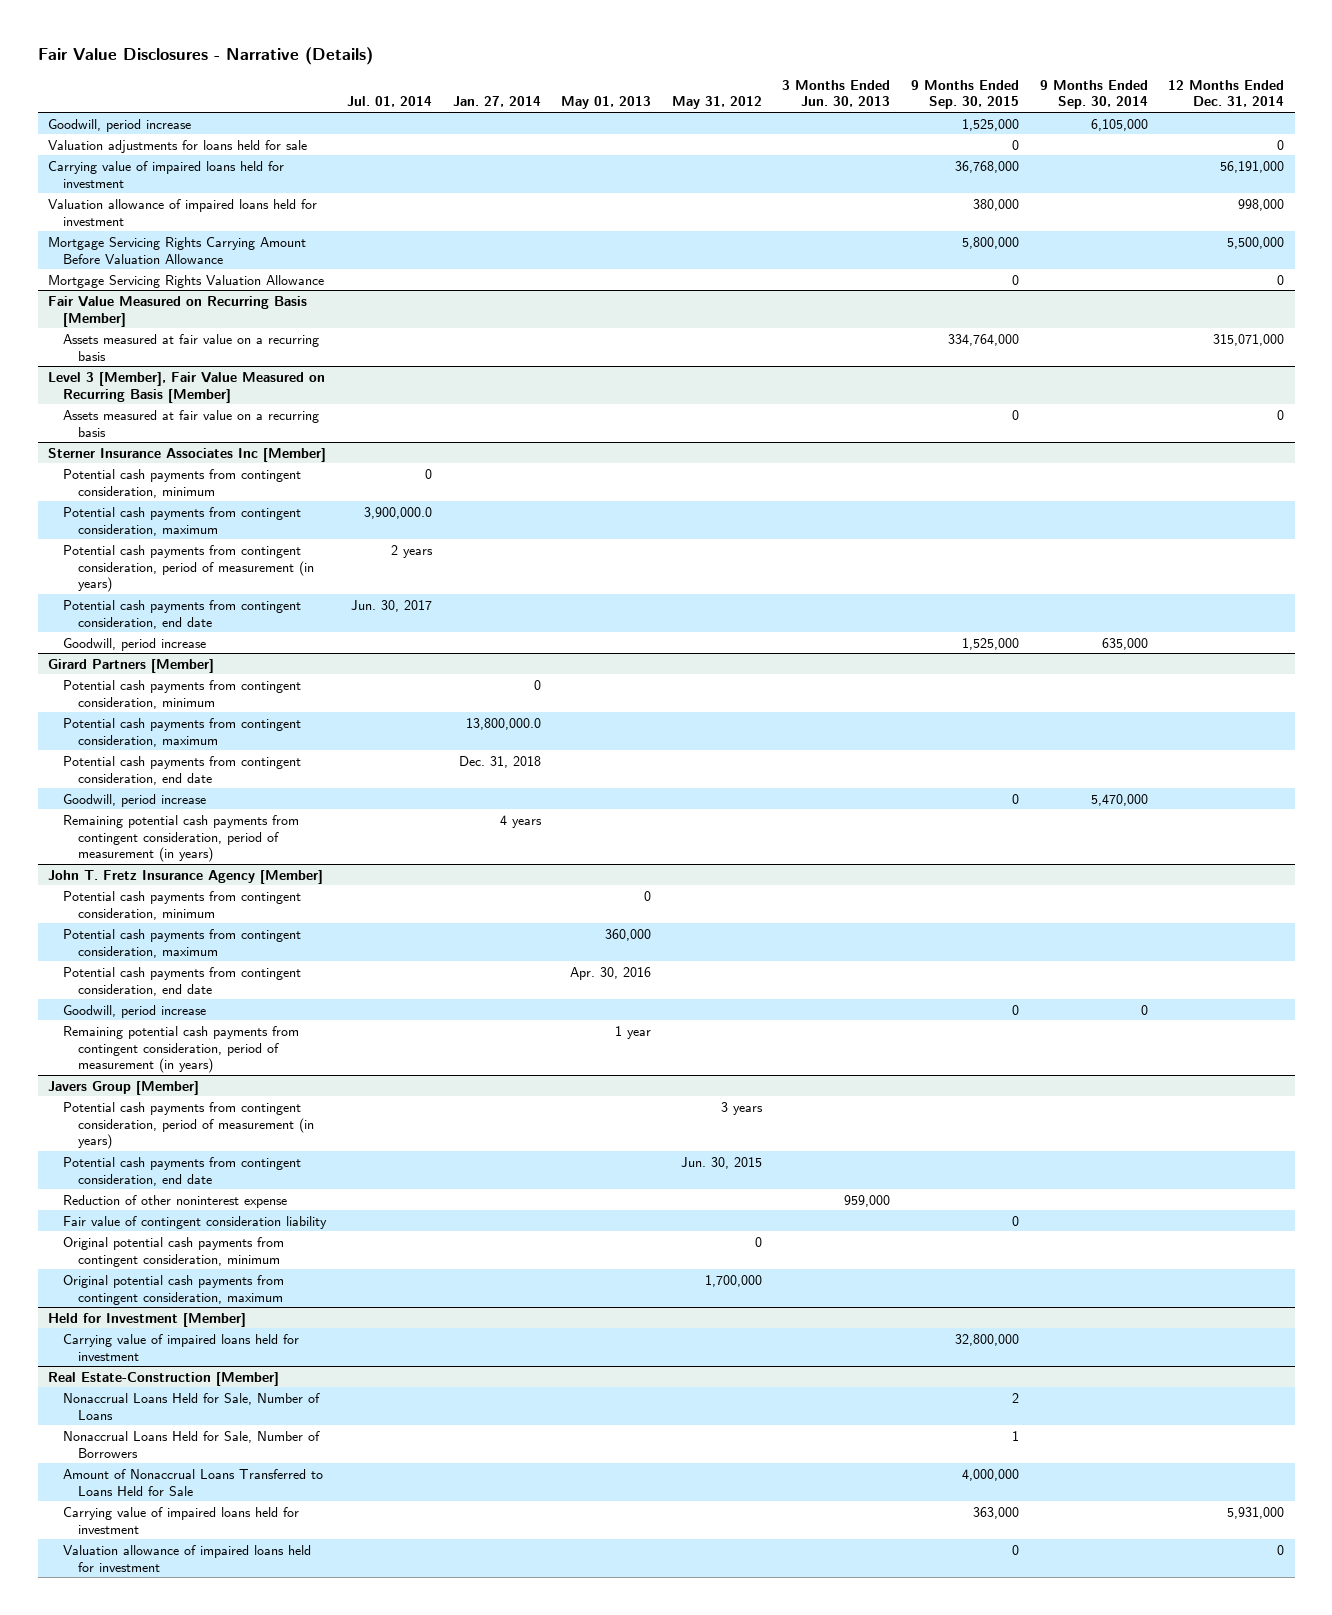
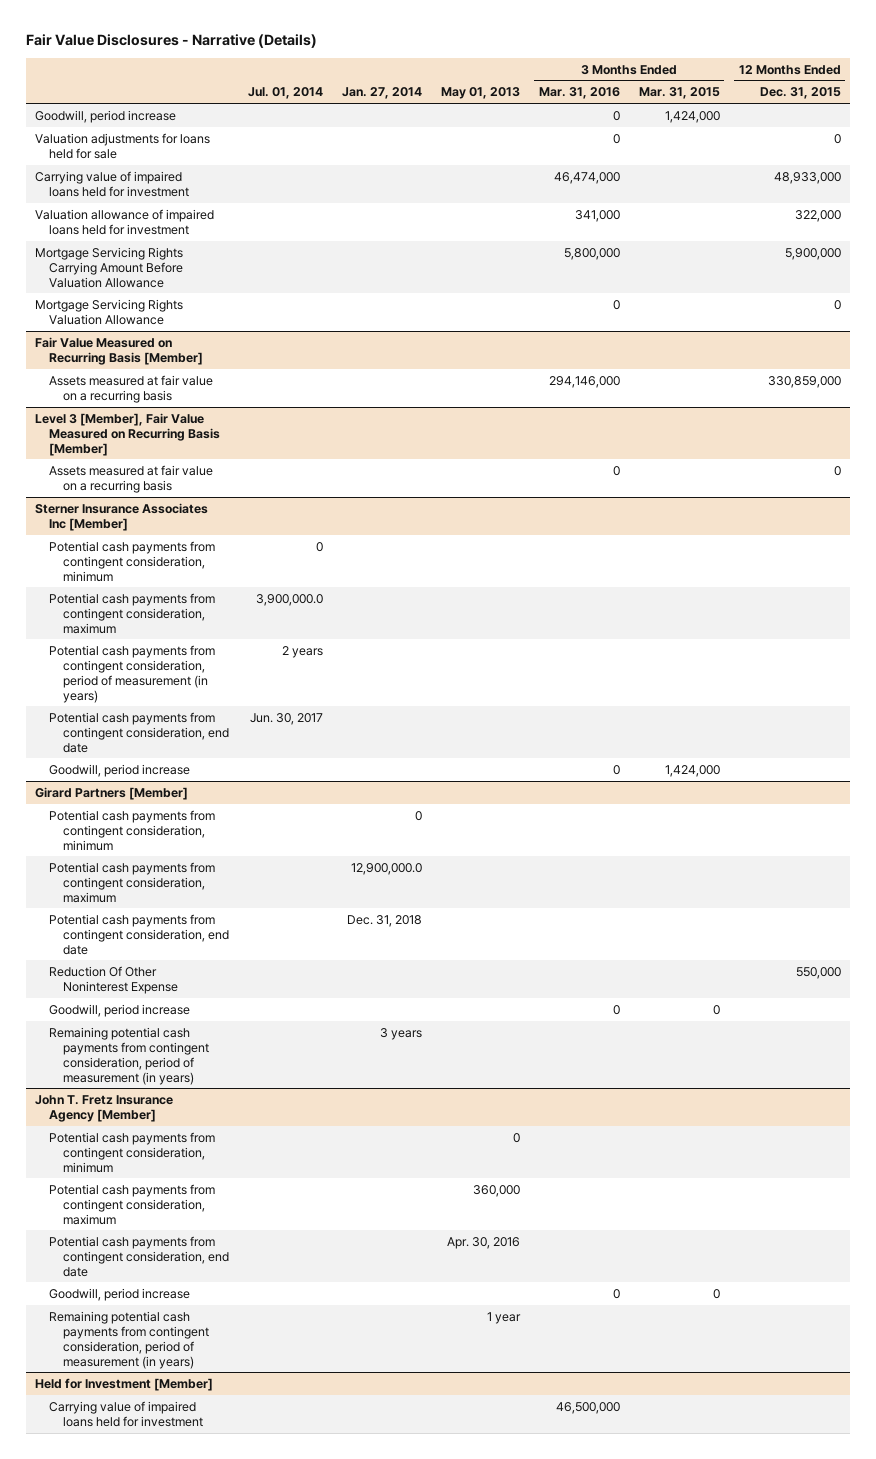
- | Jul. 01, 2014 | Jan. 27, 2014 | May 01, 2013 | May 31, 2012 | 3 Months Ended Jun. 30, 2013 | 9 Months Ended Sep. 30, 2015 | 9 Months Ended Sep. 30, 2014 | 12 Months Ended Dec. 31, 2014
+ | Jul. 01, 2014 | Jan. 27, 2014 | May 01, 2013 | 3 Months Ended Mar. 31, 2016 | 3 Months Ended Mar. 31, 2015 | 12 Months Ended Dec. 31, 2015
@ Girard Partners [Member]
- Potential cash payments from contingent consideration, maximum | | 13,800,000.0 | | | | | |
+ Potential cash payments from contingent consideration, maximum | | 12,900,000.0 | | | |
+ Reduction Of Other Noninterest Expense | | | | | | 550,000
- Remaining potential cash payments from contingent consideration, period of measurement (in years) | | 4 years | | | | | |
+ Remaining potential cash payments from contingent consideration, period of measurement (in years) | | 3 years | | | |
- Javers Group [Member]
- Potential cash payments from contingent consideration, period of measurement (in years) | | | | 3 years | | | |
- Potential cash payments from contingent consideration, end date | | | | Jun. 30, 2015 | | | |
- Reduction of other noninterest expense | | | | | 959,000 | | |
- Fair value of contingent consideration liability | | | | | | 0 | |
- Original potential cash payments from contingent consideration, minimum | | | | 0 | | | |
- Original potential cash payments from contingent consideration, maximum | | | | 1,700,000 | | | |
- Real Estate-Construction [Member]
- Nonaccrual Loans Held for Sale, Number of Loans | | | | | | 2 | |
- Nonaccrual Loans Held for Sale, Number of Borrowers | | | | | | 1 | |
- Amount of Nonaccrual Loans Transferred to Loans Held for Sale | | | | | | 4,000,000 | |
- Carrying value of impaired loans held for investment | | | | | | 363,000 | | 5,931,000
- Valuation allowance of impaired loans held for investment | | | | | | 0 | | 0

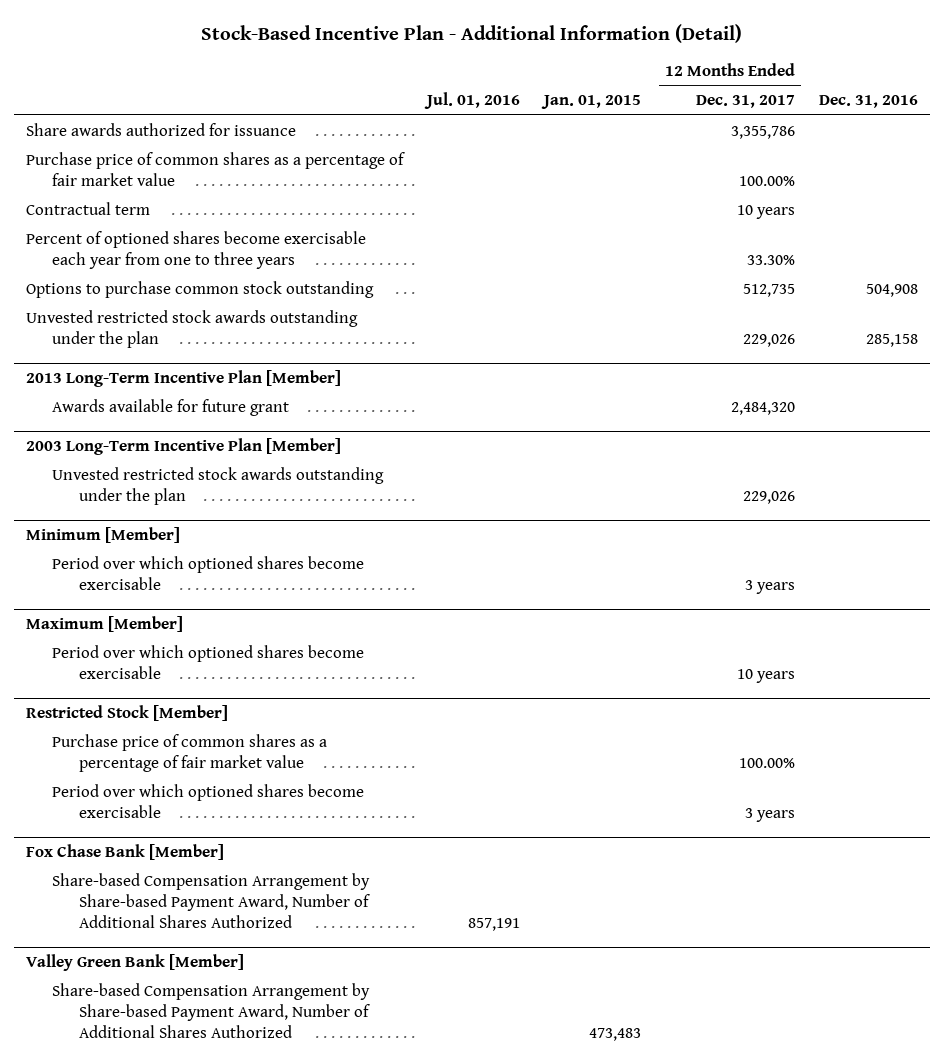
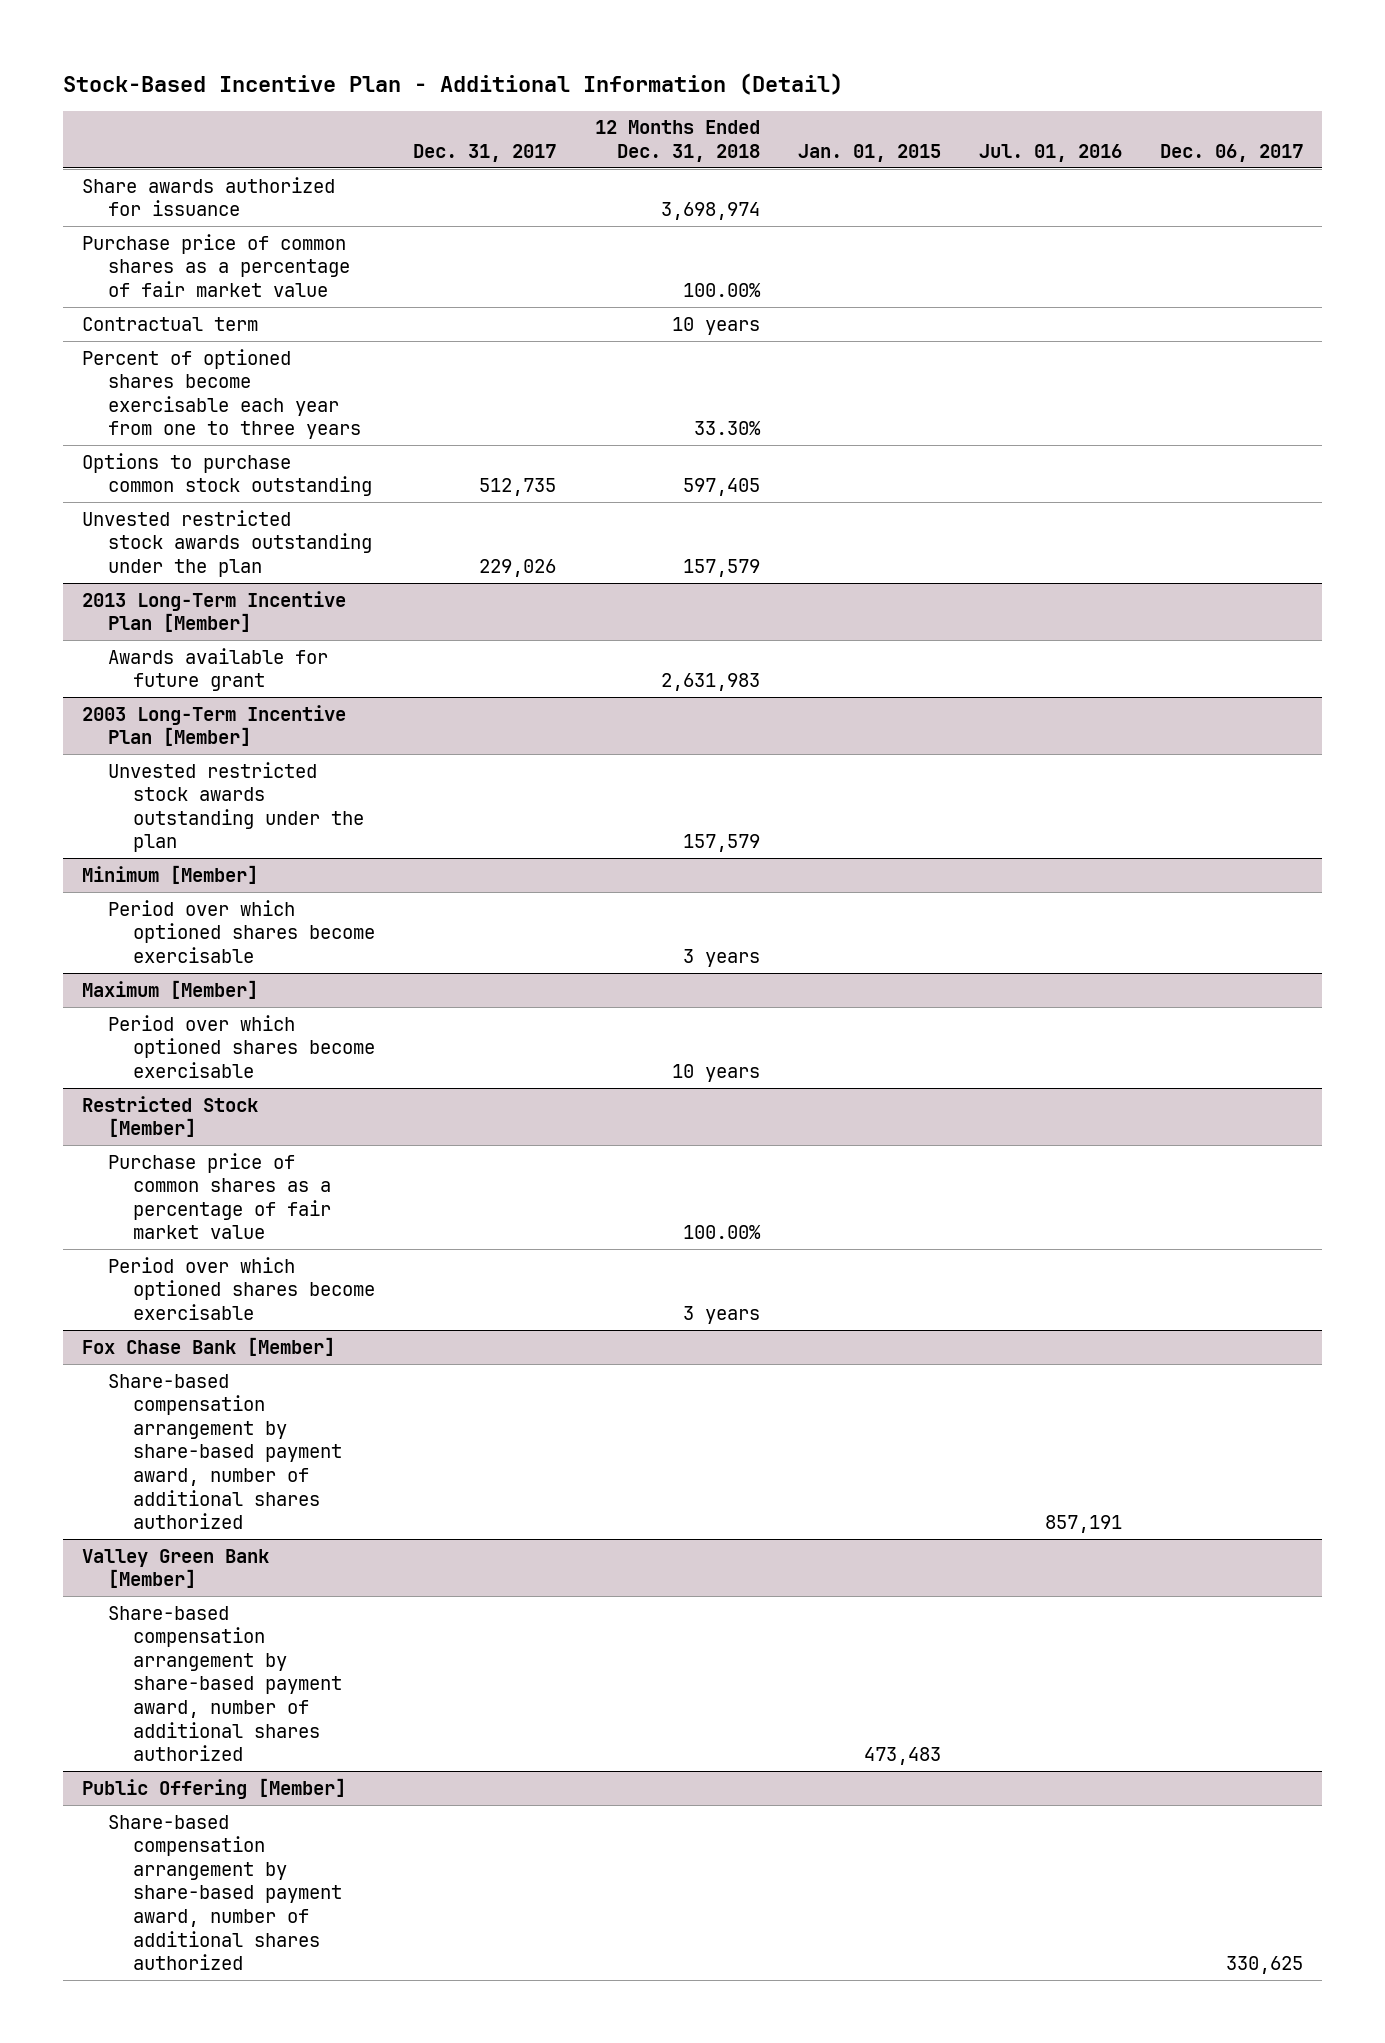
- | Jul. 01, 2016 | Jan. 01, 2015 | 12 Months Ended Dec. 31, 2017 | Dec. 31, 2016
+ | Dec. 31, 2017 | 12 Months Ended Dec. 31, 2018 | Jan. 01, 2015 | Jul. 01, 2016 | Dec. 06, 2017
@ Fox Chase Bank [Member]
- Share-based Compensation Arrangement by Share-based Payment Award, Number of Additional Shares Authorized | 857,191 | | |
+ Share-based compensation arrangement by share-based payment award, number of additional shares authorized | | | | 857,191 |
@ Valley Green Bank [Member]
- Share-based Compensation Arrangement by Share-based Payment Award, Number of Additional Shares Authorized | | 473,483 | |
+ Share-based compensation arrangement by share-based payment award, number of additional shares authorized | | | 473,483 | |
+ Public Offering [Member]
+ Share-based compensation arrangement by share-based payment award, number of additional shares authorized | | | | | 330,625

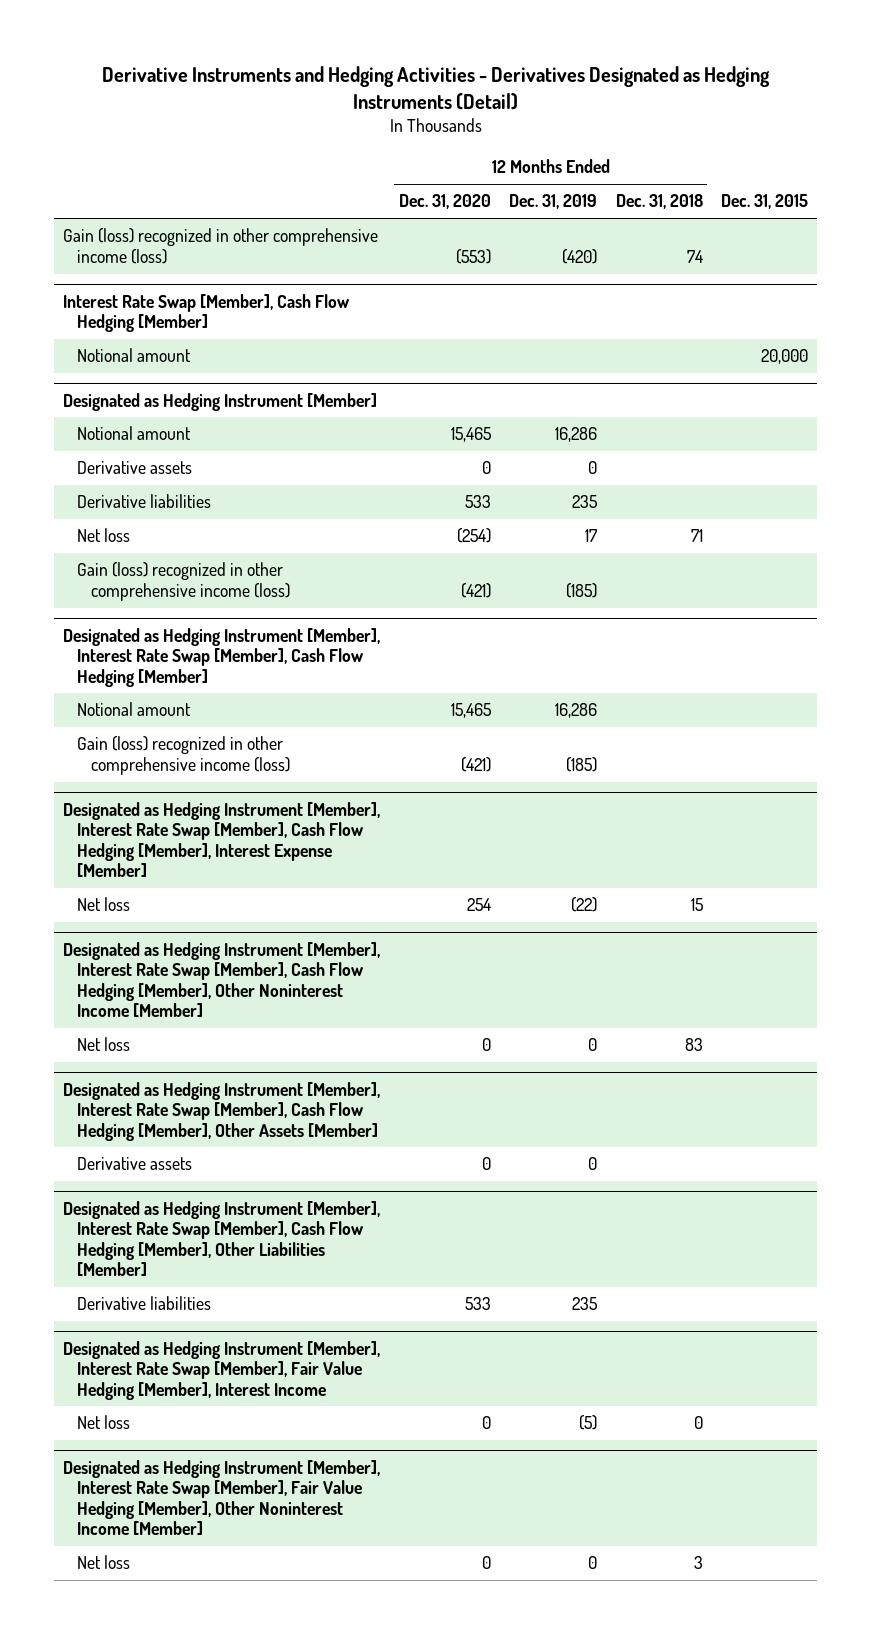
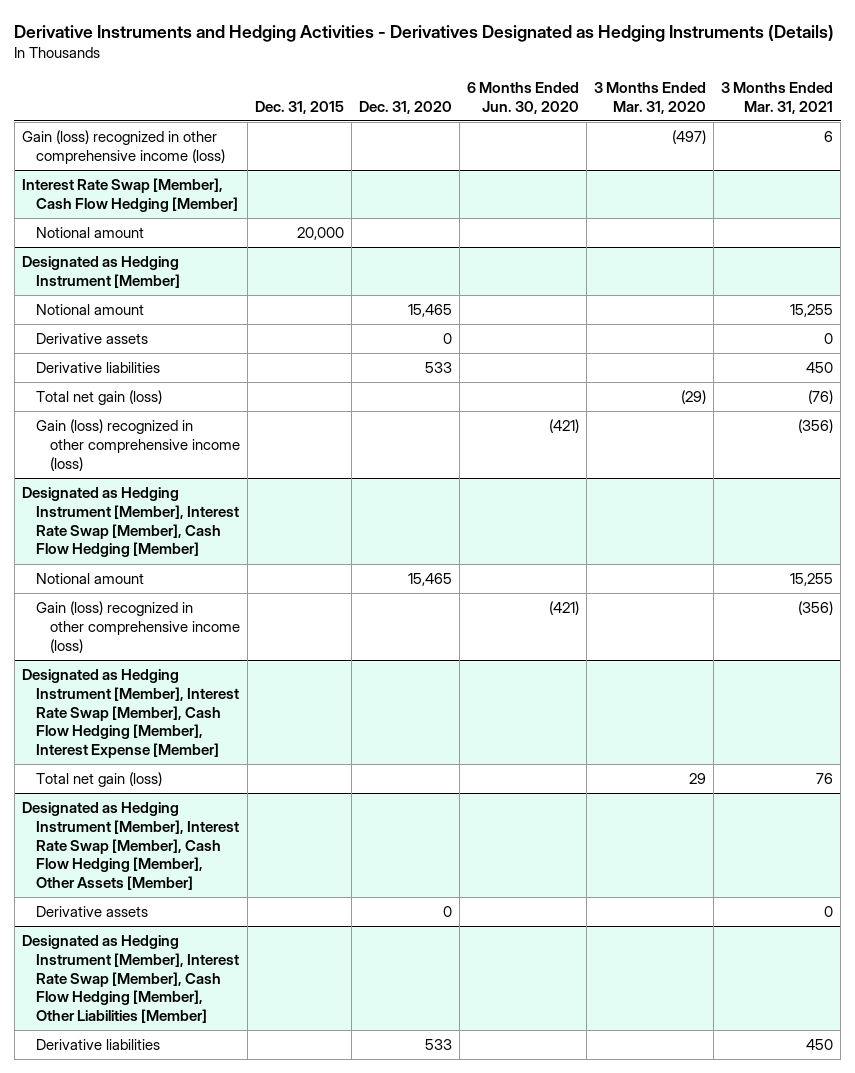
- Derivative Instruments and Hedging Activities - Derivatives Designated as Hedging Instruments (Detail)
+ Derivative Instruments and Hedging Activities - Derivatives Designated as Hedging Instruments (Details)
- | 12 Months Ended Dec. 31, 2020 | 12 Months Ended Dec. 31, 2019 | 12 Months Ended Dec. 31, 2018 | Dec. 31, 2015
+ | Dec. 31, 2015 | Dec. 31, 2020 | 6 Months Ended Jun. 30, 2020 | 3 Months Ended Mar. 31, 2020 | 3 Months Ended Mar. 31, 2021
@ Designated as Hedging Instrument [Member]
- Net loss | (254) | 17 | 71 |
+ Total net gain (loss) | | | | (29) | (76)
@ Designated as Hedging Instrument [Member], Interest Rate Swap [Member], Cash Flow Hedging [Member], Interest Expense [Member]
- Net loss | 254 | (22) | 15 |
- Designated as Hedging Instrument [Member], Interest Rate Swap [Member], Cash Flow Hedging [Member], Other Noninterest Income [Member]
- Net loss | 0 | 0 | 83 |
@ Designated as Hedging Instrument [Member], Interest Rate Swap [Member], Cash Flow Hedging [Member], Interest Expense [Member]
+ Total net gain (loss) | | | | 29 | 76
- Designated as Hedging Instrument [Member], Interest Rate Swap [Member], Fair Value Hedging [Member], Interest Income
- Net loss | 0 | (5) | 0 |
- Designated as Hedging Instrument [Member], Interest Rate Swap [Member], Fair Value Hedging [Member], Other Noninterest Income [Member]
- Net loss | 0 | 0 | 3 |

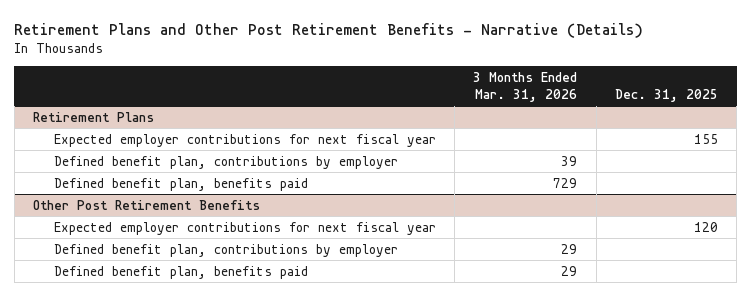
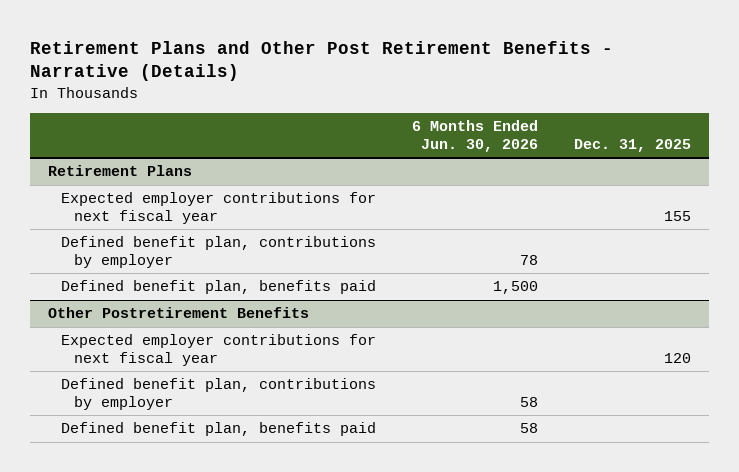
- | 3 Months Ended Mar. 31, 2026 | Dec. 31, 2025
+ | 6 Months Ended Jun. 30, 2026 | Dec. 31, 2025
- Other Post Retirement Benefits
+ Other Postretirement Benefits

